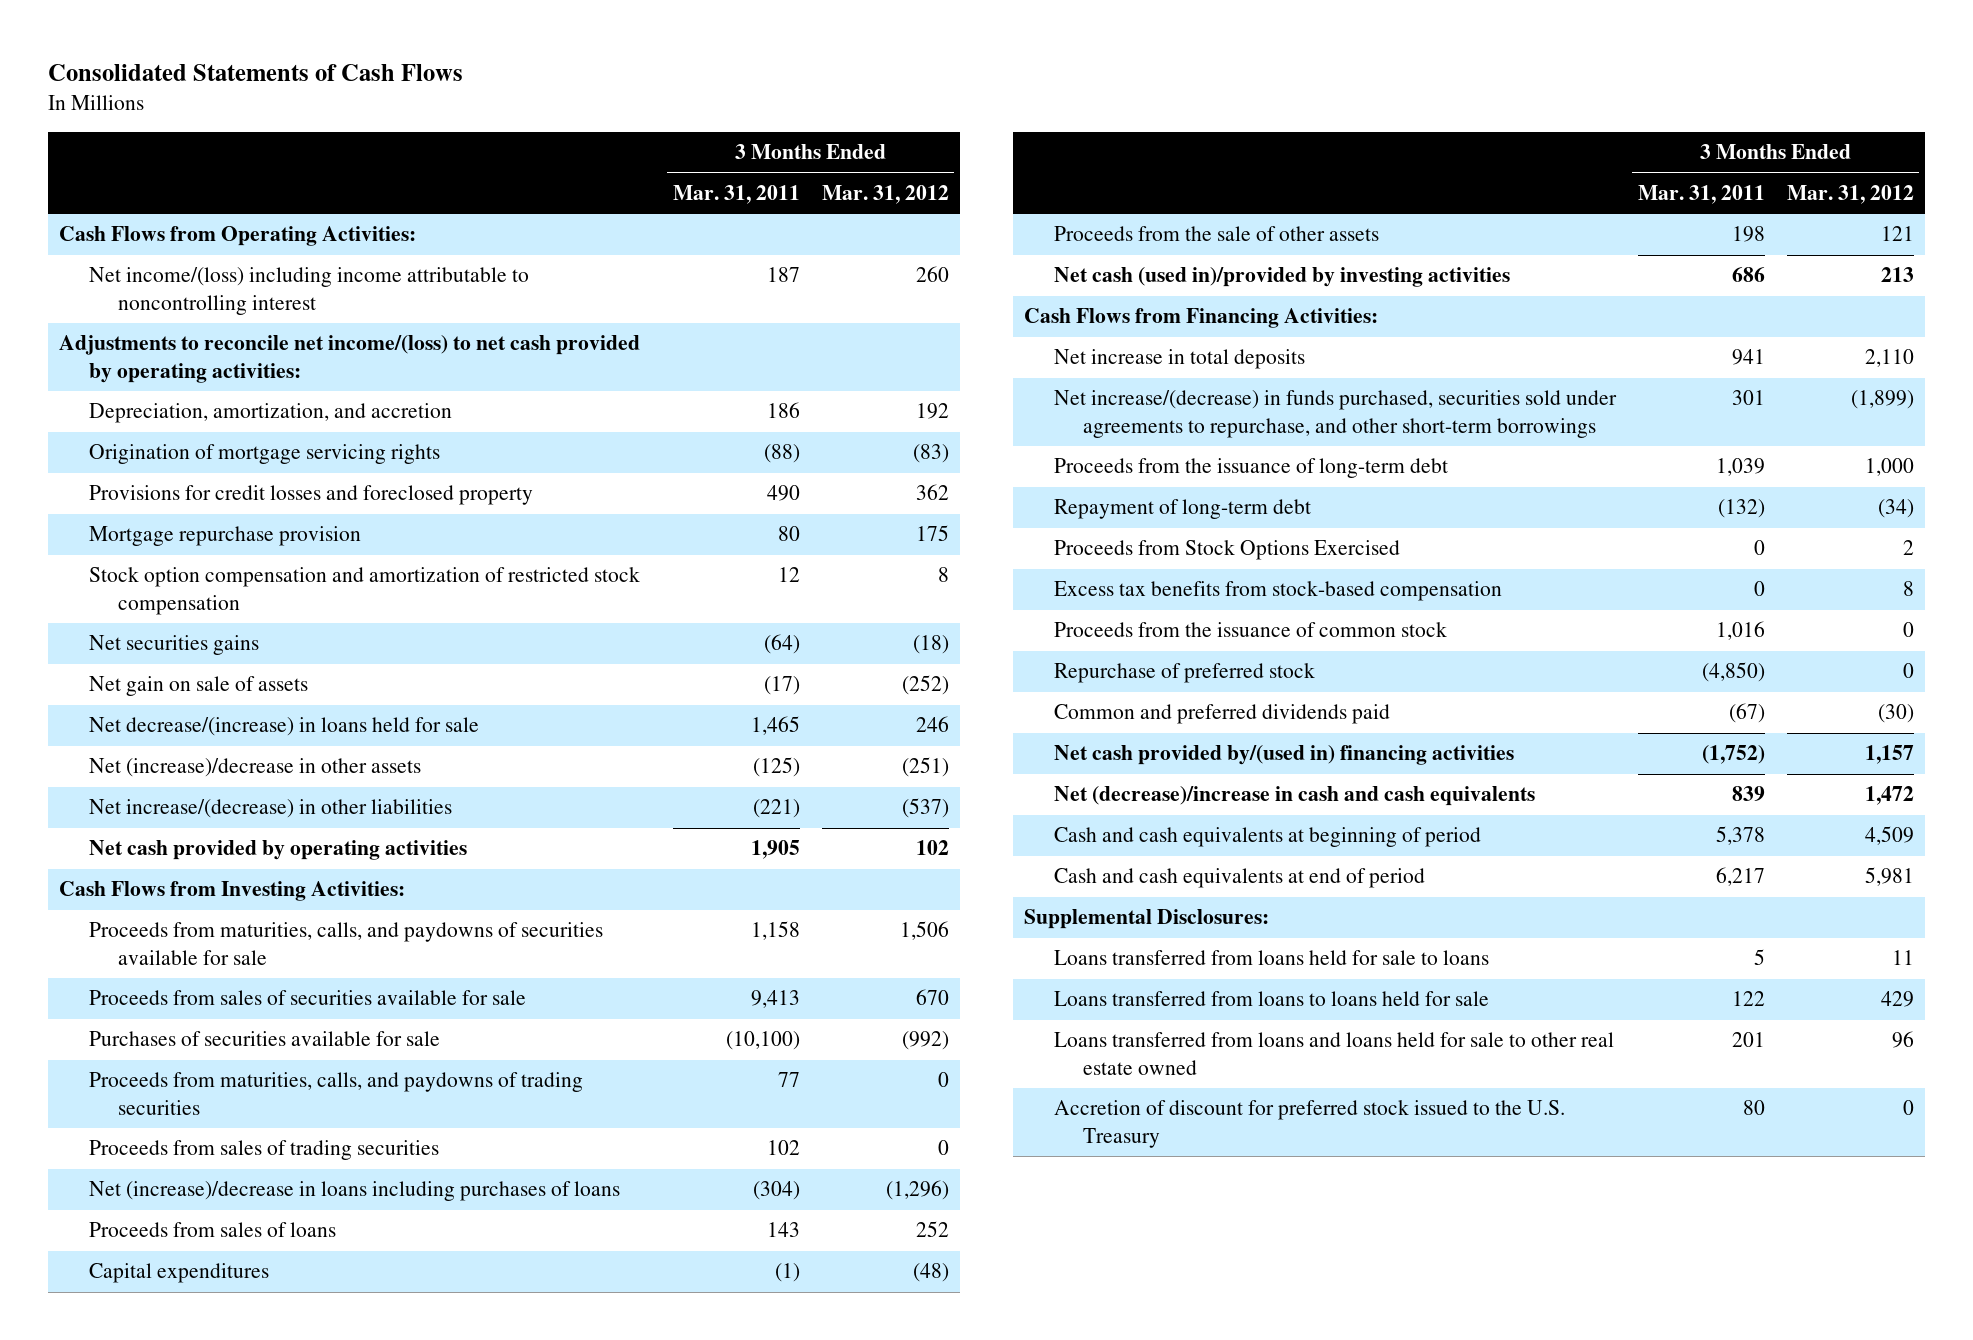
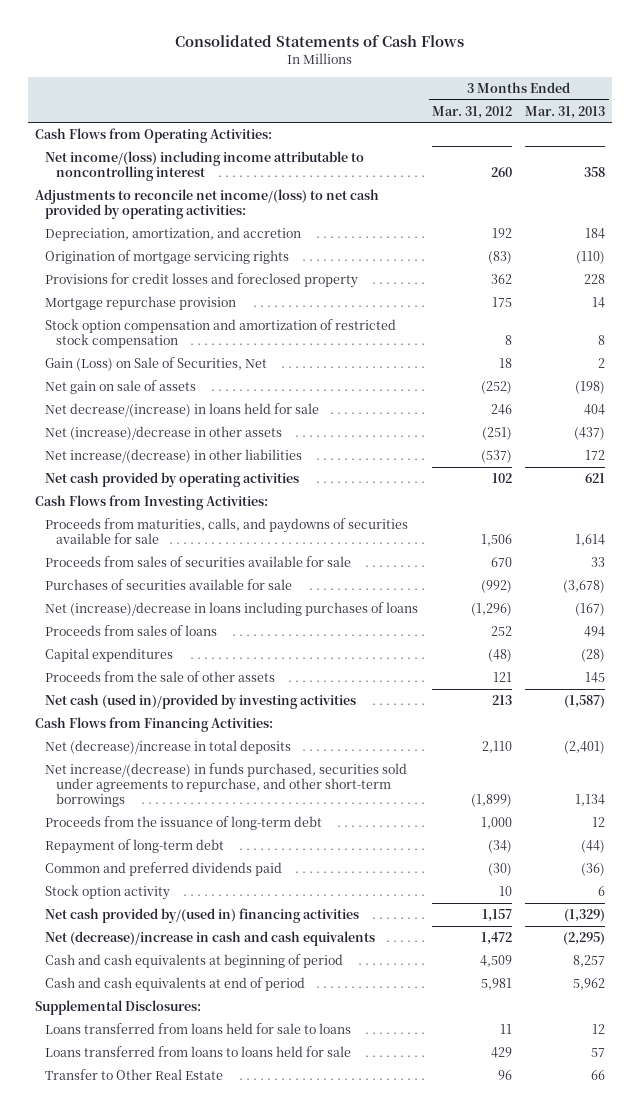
- | 3 Months Ended Mar. 31, 2011 | 3 Months Ended Mar. 31, 2012
+ | 3 Months Ended Mar. 31, 2012 | 3 Months Ended Mar. 31, 2013
- Net securities gains | (64) | (18)
+ Gain (Loss) on Sale of Securities, Net | 18 | 2
- Proceeds from maturities, calls, and paydowns of trading securities | 77 | 0
- Proceeds from sales of trading securities | 102 | 0
- Net increase in total deposits | 941 | 2,110
+ Net (decrease)/increase in total deposits | 2,110 | (2,401)
- Proceeds from Stock Options Exercised | 0 | 2
- Excess tax benefits from stock-based compensation | 0 | 8
- Proceeds from the issuance of common stock | 1,016 | 0
- Repurchase of preferred stock | (4,850) | 0
+ Stock option activity | 10 | 6
- Loans transferred from loans and loans held for sale to other real estate owned | 201 | 96
- Accretion of discount for preferred stock issued to the U.S. Treasury | 80 | 0
+ Transfer to Other Real Estate | 96 | 66

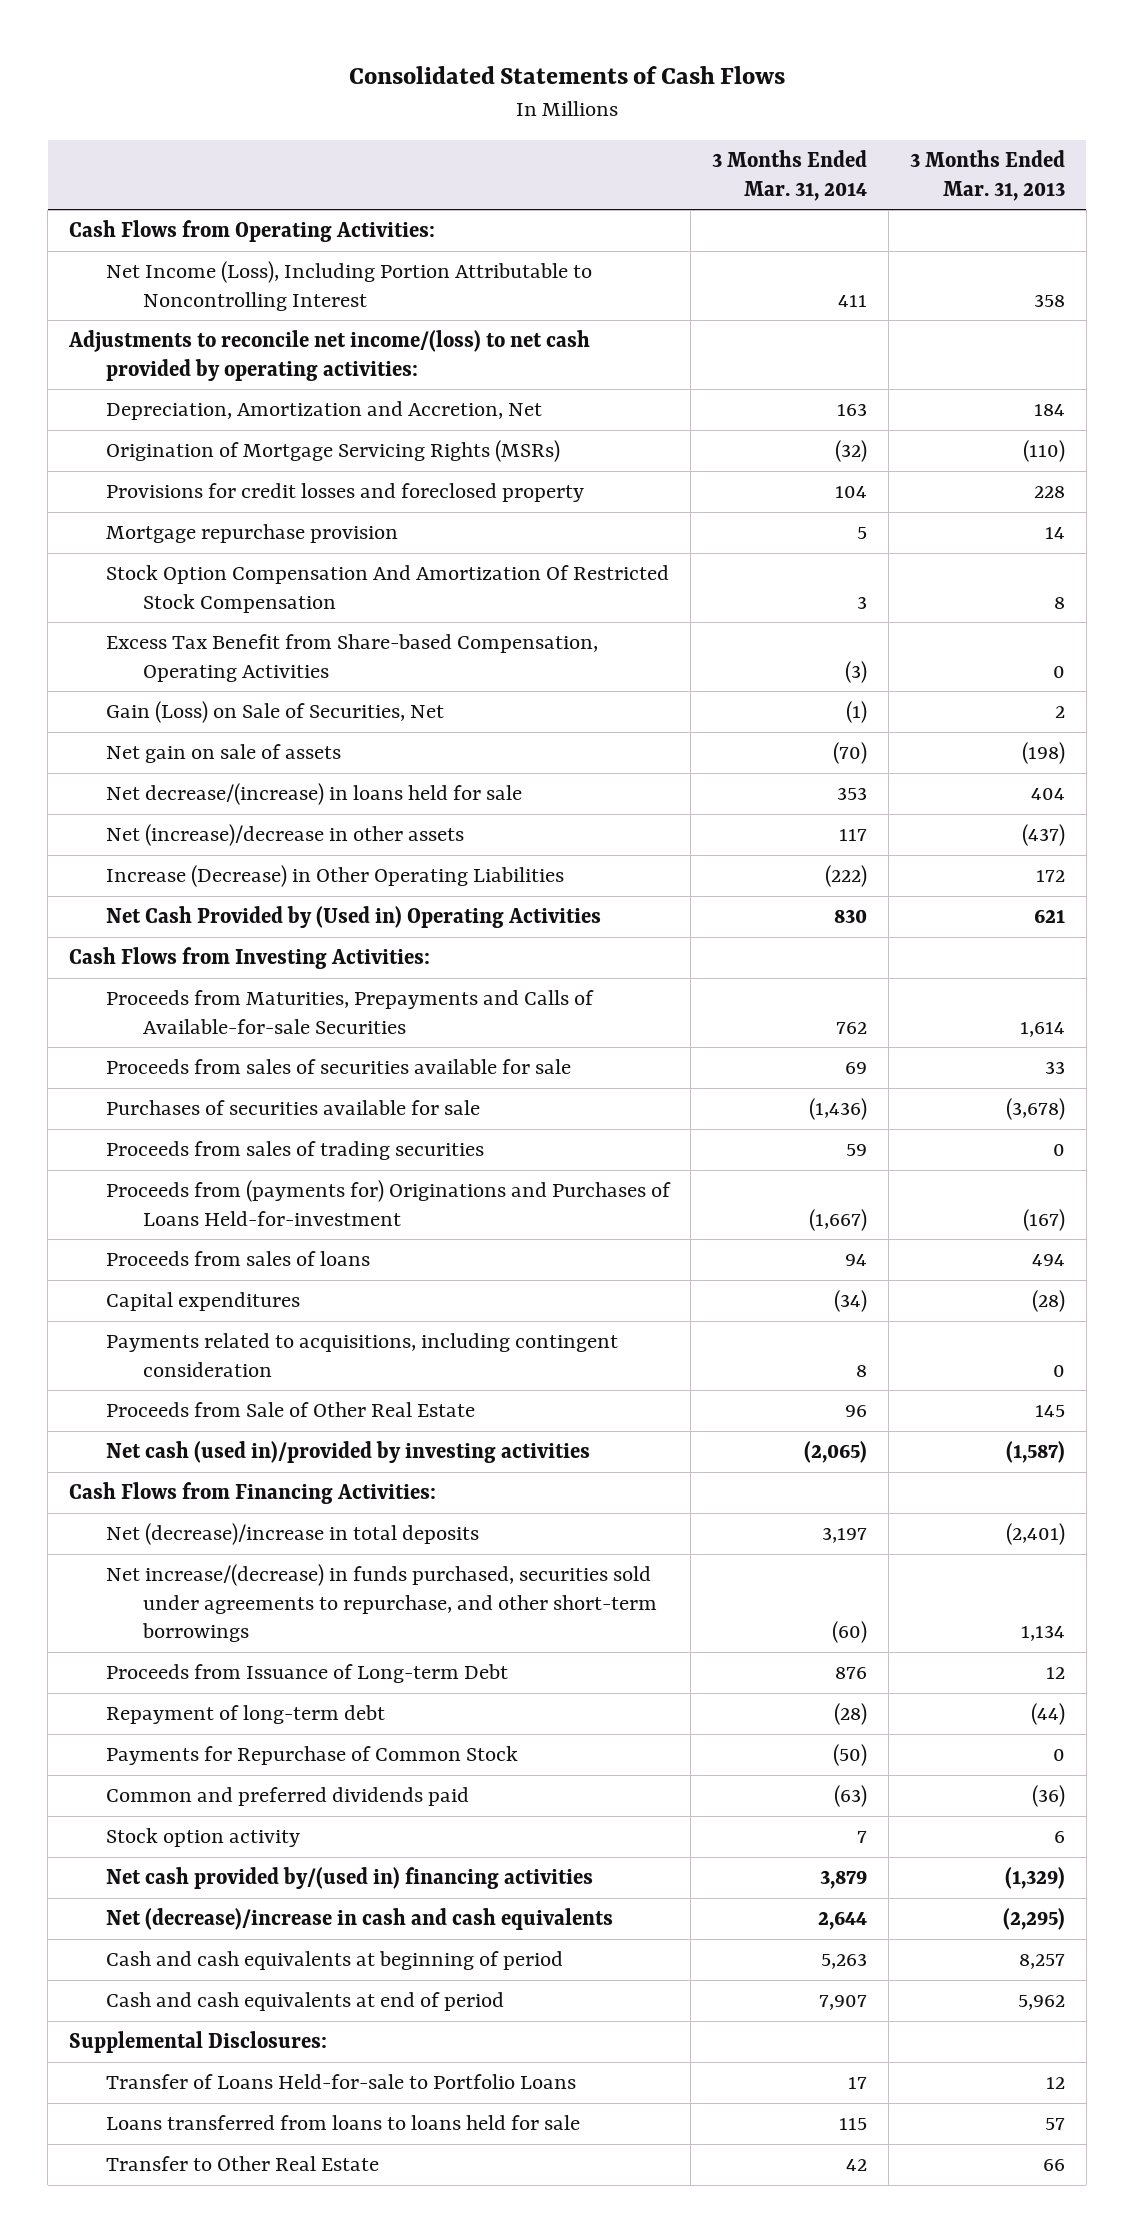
- | 3 Months Ended Mar. 31, 2012 | 3 Months Ended Mar. 31, 2013
+ | 3 Months Ended Mar. 31, 2014 | 3 Months Ended Mar. 31, 2013
- Net income/(loss) including income attributable to noncontrolling interest | 260 | 358
+ Net Income (Loss), Including Portion Attributable to Noncontrolling Interest | 411 | 358
- Depreciation, amortization, and accretion | 192 | 184
- Origination of mortgage servicing rights | (83) | (110)
+ Depreciation, Amortization and Accretion, Net | 163 | 184
+ Origination of Mortgage Servicing Rights (MSRs) | (32) | (110)
- Stock option compensation and amortization of restricted stock compensation | 8 | 8
+ Stock Option Compensation And Amortization Of Restricted Stock Compensation | 3 | 8
+ Excess Tax Benefit from Share-based Compensation, Operating Activities | (3) | 0
- Net increase/(decrease) in other liabilities | (537) | 172
- Net cash provided by operating activities | 102 | 621
+ Increase (Decrease) in Other Operating Liabilities | (222) | 172
+ Net Cash Provided by (Used in) Operating Activities | 830 | 621
- Proceeds from maturities, calls, and paydowns of securities available for sale | 1,506 | 1,614
+ Proceeds from Maturities, Prepayments and Calls of Available-for-sale Securities | 762 | 1,614
- Net (increase)/decrease in loans including purchases of loans | (1,296) | (167)
+ Proceeds from sales of trading securities | 59 | 0
+ Proceeds from (payments for) Originations and Purchases of Loans Held-for-investment | (1,667) | (167)
- Proceeds from the sale of other assets | 121 | 145
+ Payments related to acquisitions, including contingent consideration | 8 | 0
+ Proceeds from Sale of Other Real Estate | 96 | 145
- Proceeds from the issuance of long-term debt | 1,000 | 12
+ Proceeds from Issuance of Long-term Debt | 876 | 12
+ Payments for Repurchase of Common Stock | (50) | 0
- Loans transferred from loans held for sale to loans | 11 | 12
+ Transfer of Loans Held-for-sale to Portfolio Loans | 17 | 12

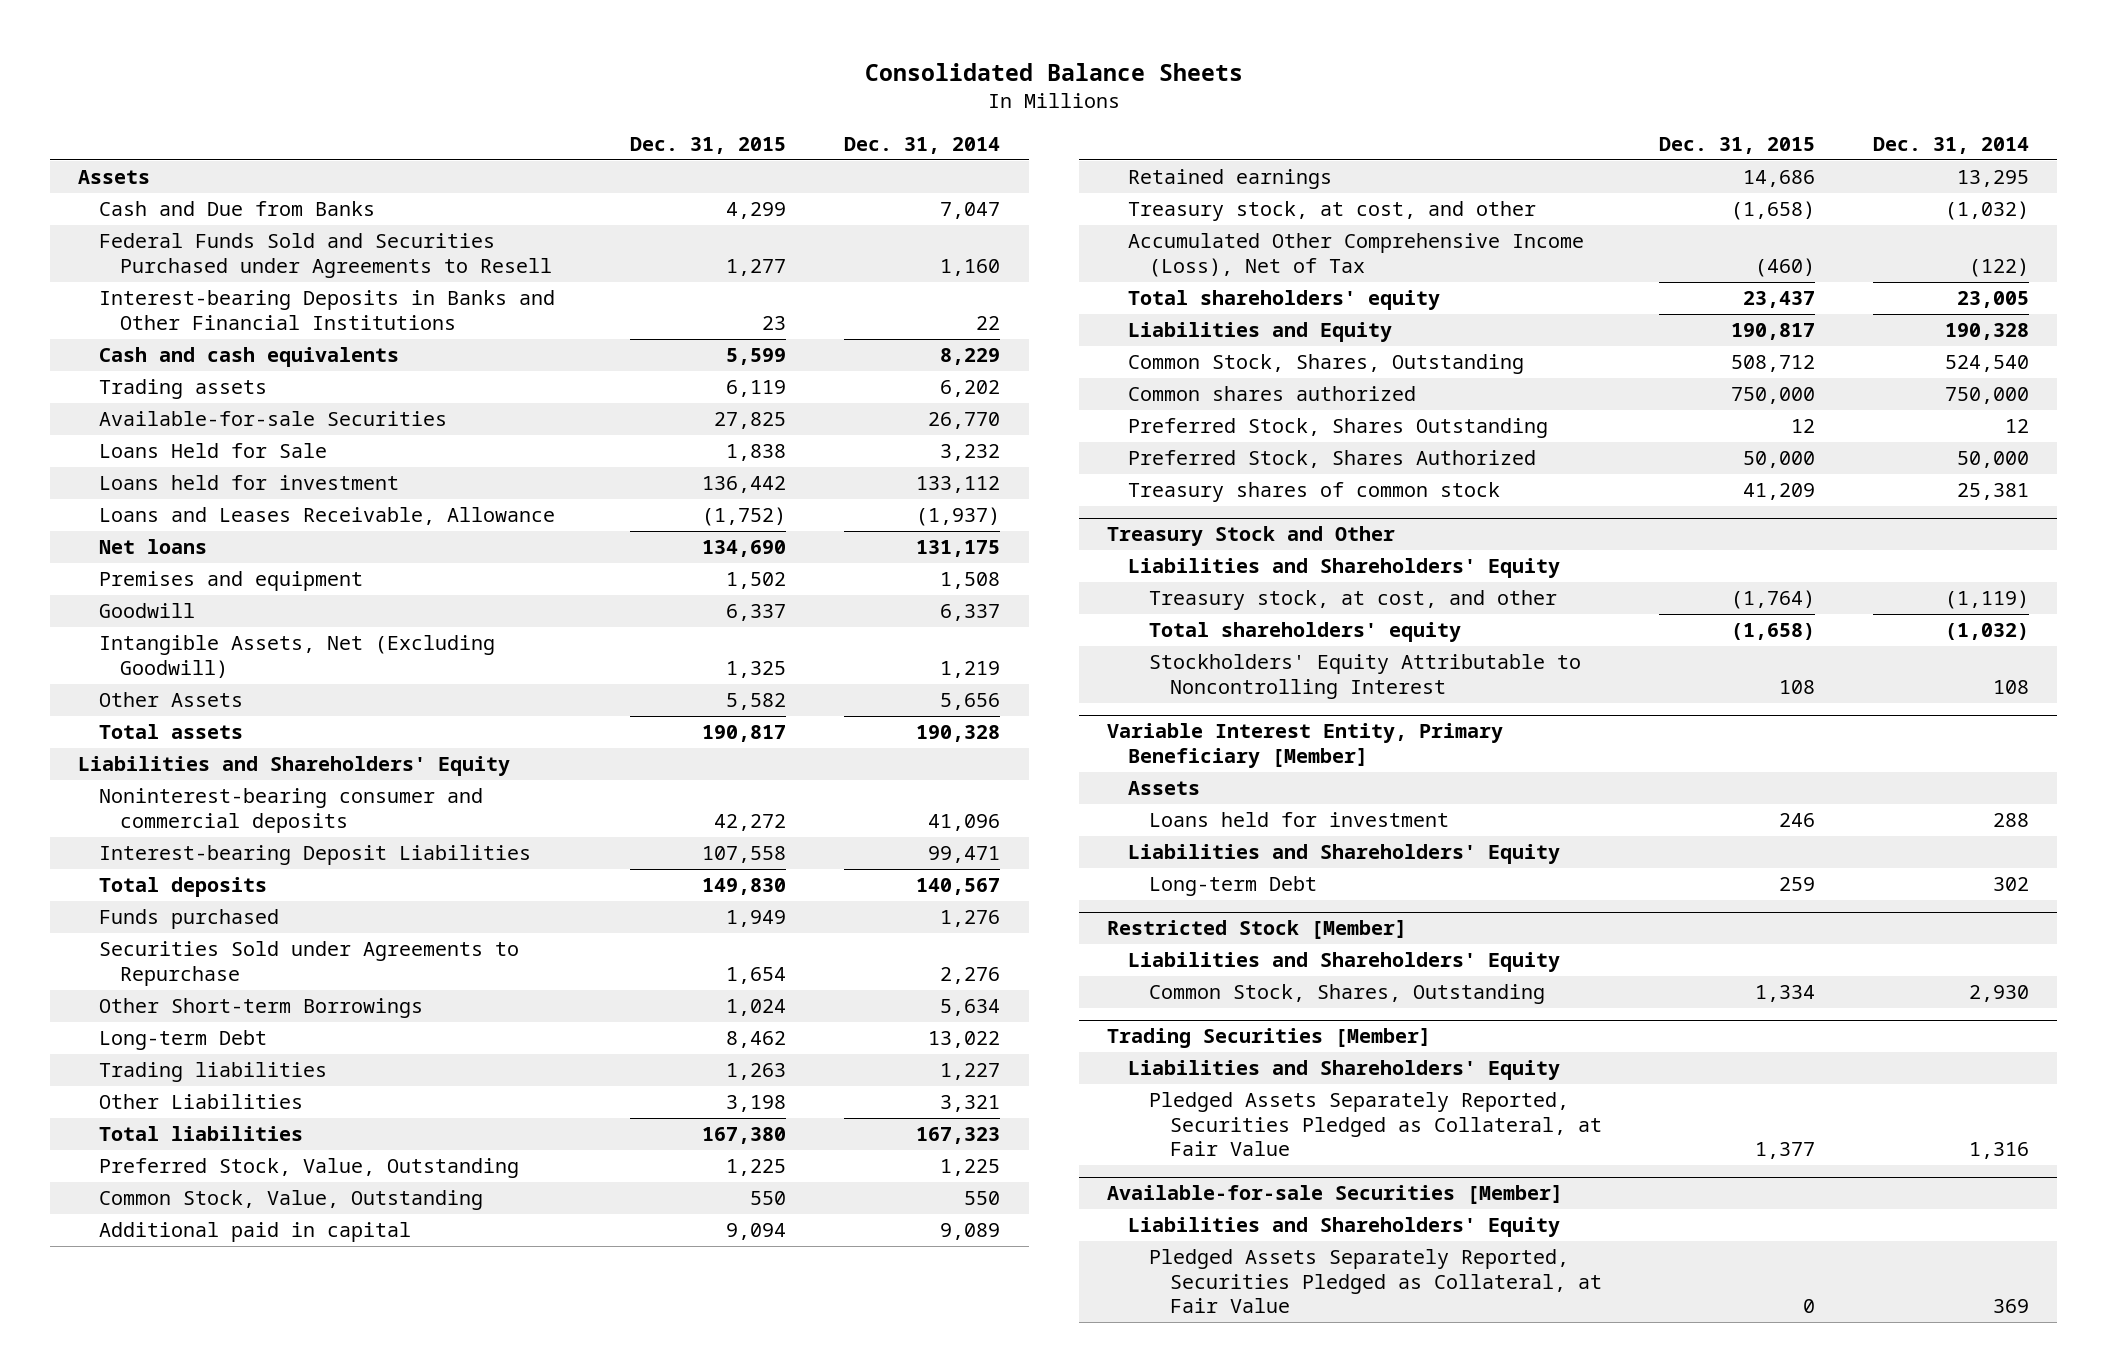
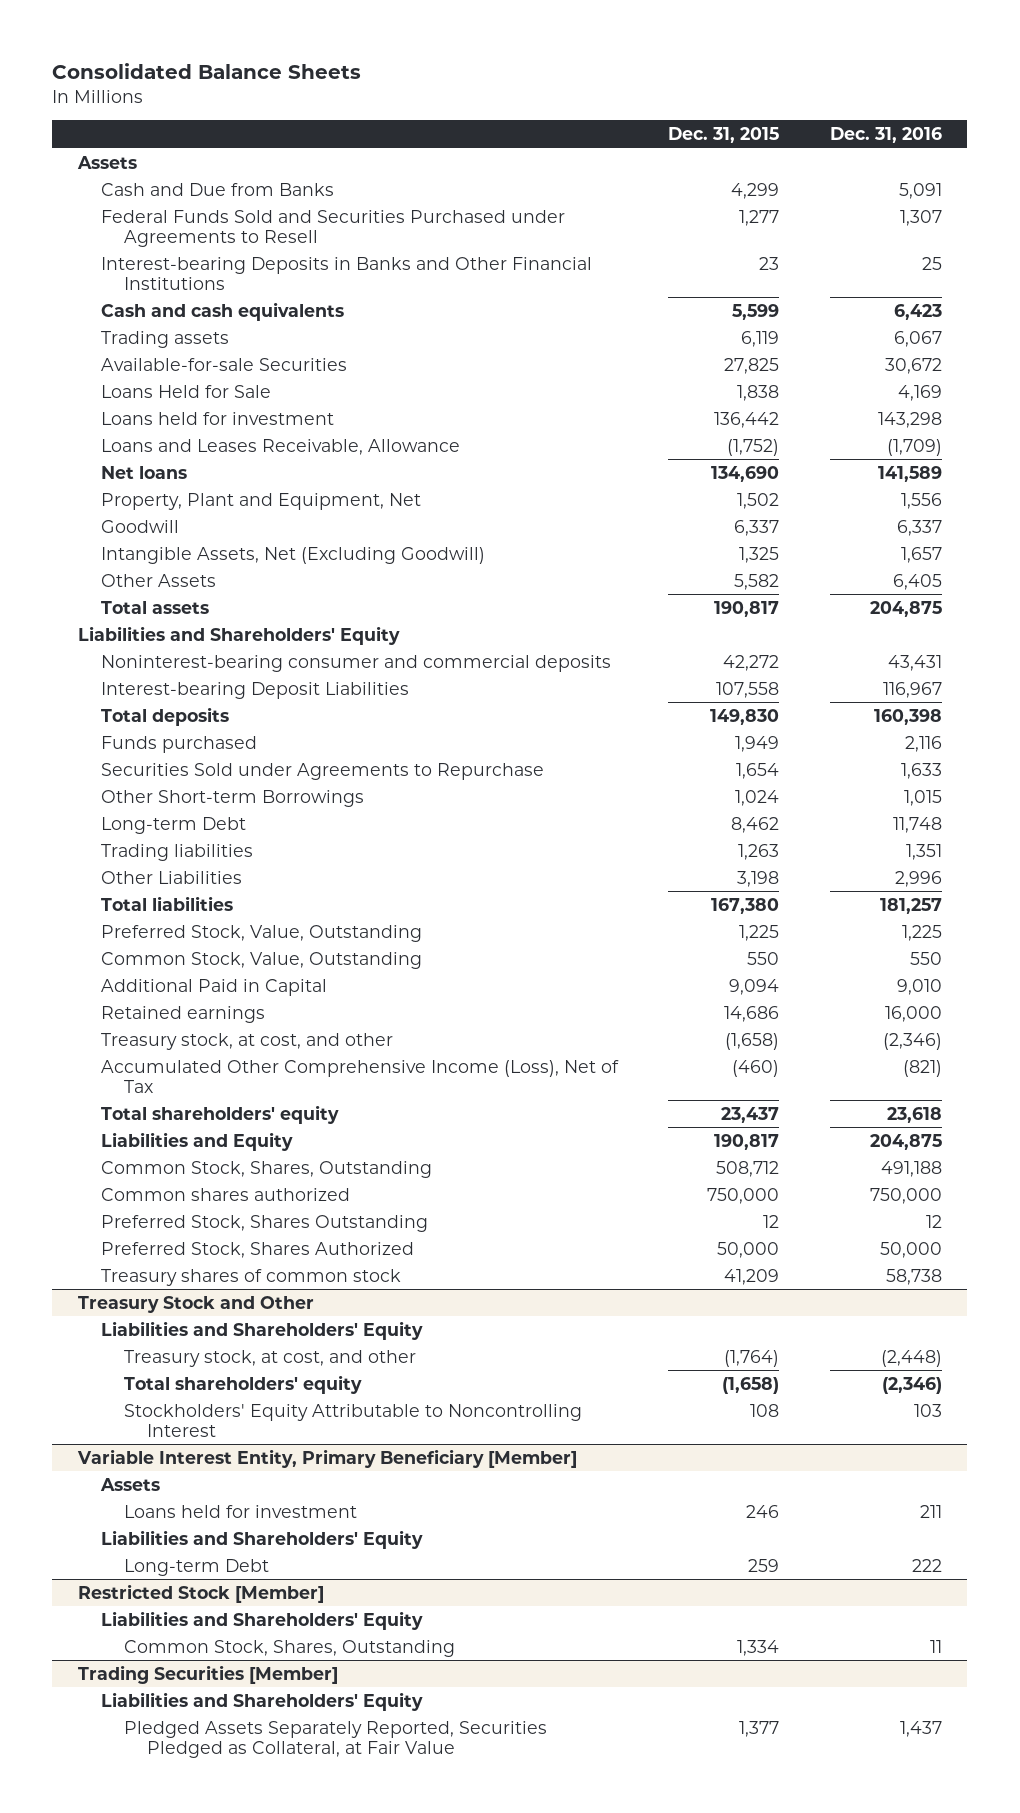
- | Dec. 31, 2015 | Dec. 31, 2014
+ | Dec. 31, 2015 | Dec. 31, 2016
- Premises and equipment | 1,502 | 1,508
+ Property, Plant and Equipment, Net | 1,502 | 1,556
- Additional paid in capital | 9,094 | 9,089
+ Additional Paid in Capital | 9,094 | 9,010
- Available-for-sale Securities [Member]
- Liabilities and Shareholders' Equity
- Pledged Assets Separately Reported, Securities Pledged as Collateral, at Fair Value | 0 | 369

